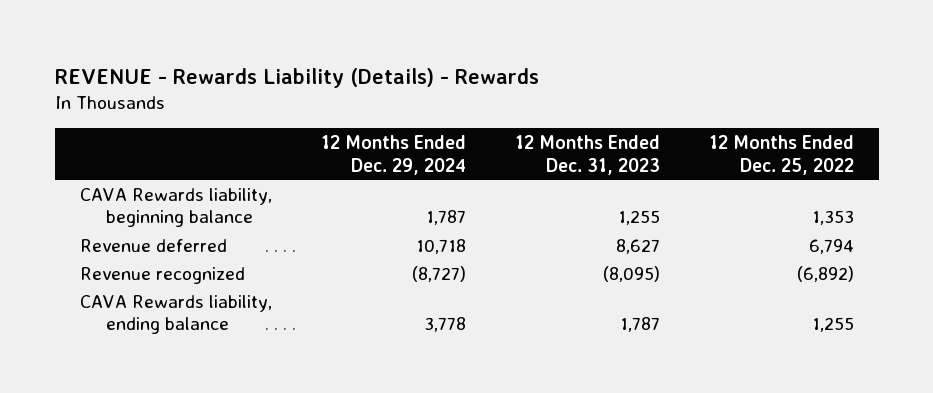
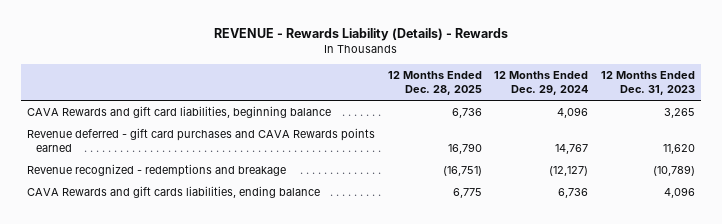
- | 12 Months Ended Dec. 29, 2024 | 12 Months Ended Dec. 31, 2023 | 12 Months Ended Dec. 25, 2022
+ | 12 Months Ended Dec. 28, 2025 | 12 Months Ended Dec. 29, 2024 | 12 Months Ended Dec. 31, 2023
- CAVA Rewards liability, beginning balance | 1,787 | 1,255 | 1,353
- Revenue deferred | 10,718 | 8,627 | 6,794
- Revenue recognized | (8,727) | (8,095) | (6,892)
- CAVA Rewards liability, ending balance | 3,778 | 1,787 | 1,255
+ CAVA Rewards and gift card liabilities, beginning balance | 6,736 | 4,096 | 3,265
+ Revenue deferred - gift card purchases and CAVA Rewards points earned | 16,790 | 14,767 | 11,620
+ Revenue recognized - redemptions and breakage | (16,751) | (12,127) | (10,789)
+ CAVA Rewards and gift cards liabilities, ending balance | 6,775 | 6,736 | 4,096

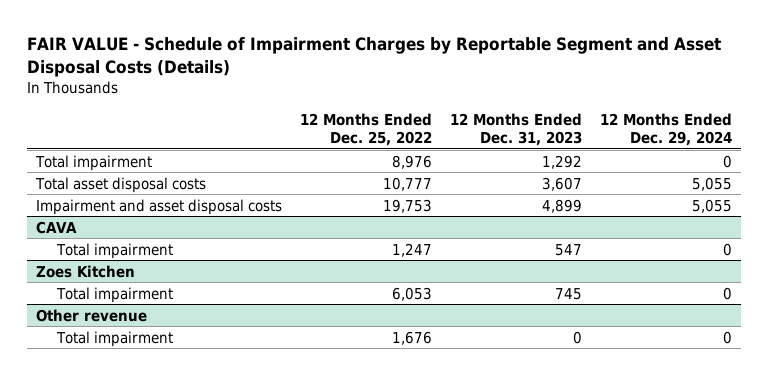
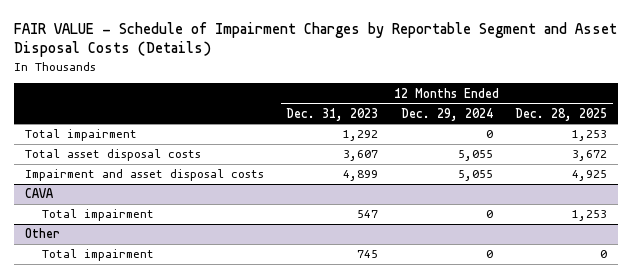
- | 12 Months Ended Dec. 25, 2022 | 12 Months Ended Dec. 31, 2023 | 12 Months Ended Dec. 29, 2024
+ | 12 Months Ended Dec. 31, 2023 | 12 Months Ended Dec. 29, 2024 | 12 Months Ended Dec. 28, 2025
- Zoes Kitchen
+ Other
- Other revenue
- Total impairment | 1,676 | 0 | 0

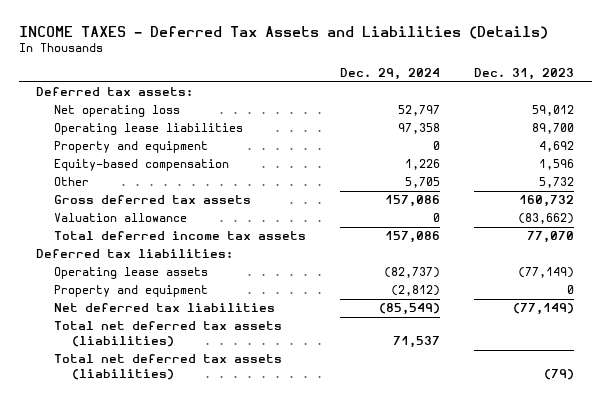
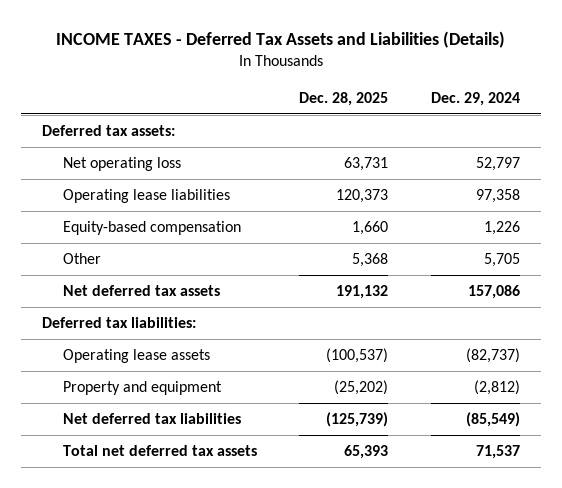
- | Dec. 29, 2024 | Dec. 31, 2023
+ | Dec. 28, 2025 | Dec. 29, 2024
- Property and equipment | 0 | 4,692
- Gross deferred tax assets | 157,086 | 160,732
- Valuation allowance | 0 | (83,662)
- Total deferred income tax assets | 157,086 | 77,070
+ Net deferred tax assets | 191,132 | 157,086
- Total net deferred tax assets (liabilities) | 71,537 |
- Total net deferred tax assets (liabilities) | | (79)
+ Total net deferred tax assets | 65,393 | 71,537

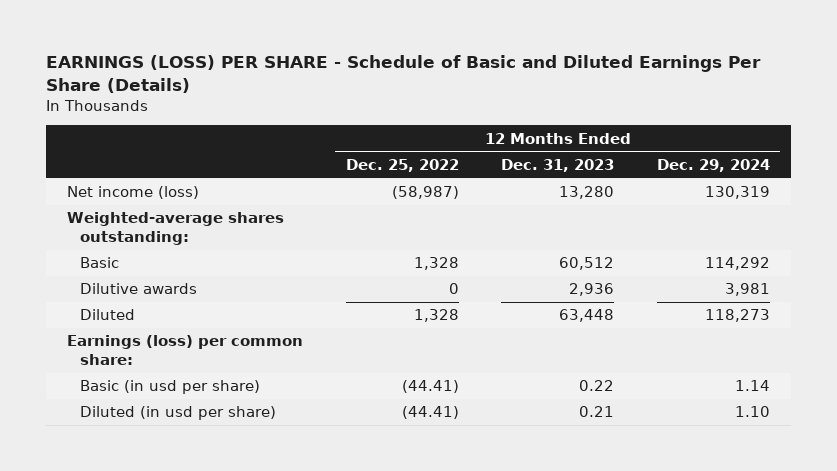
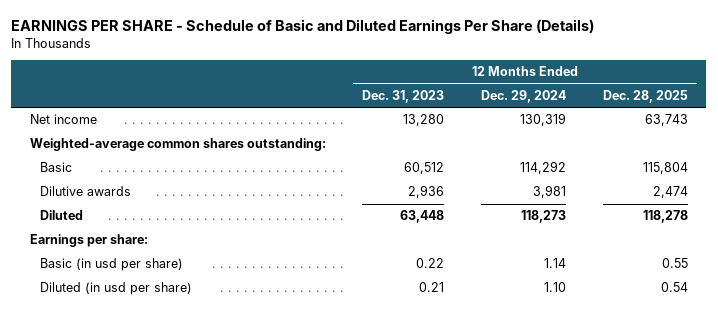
- EARNINGS (LOSS) PER SHARE - Schedule of Basic and Diluted Earnings Per Share (Details)
+ EARNINGS PER SHARE - Schedule of Basic and Diluted Earnings Per Share (Details)
- | 12 Months Ended Dec. 25, 2022 | 12 Months Ended Dec. 31, 2023 | 12 Months Ended Dec. 29, 2024
+ | 12 Months Ended Dec. 31, 2023 | 12 Months Ended Dec. 29, 2024 | 12 Months Ended Dec. 28, 2025
- Net income (loss) | (58,987) | 13,280 | 130,319
- Weighted-average shares outstanding:
+ Net income | 13,280 | 130,319 | 63,743
+ Weighted-average common shares outstanding:
- Earnings (loss) per common share:
+ Earnings per share:

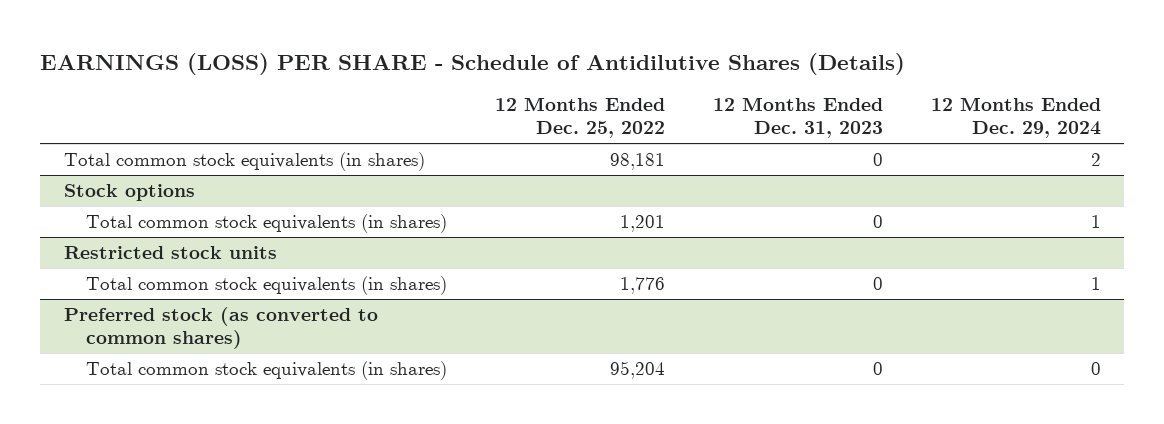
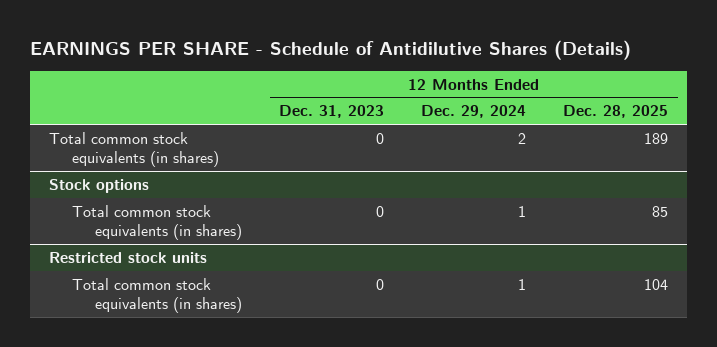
- EARNINGS (LOSS) PER SHARE - Schedule of Antidilutive Shares (Details)
+ EARNINGS PER SHARE - Schedule of Antidilutive Shares (Details)
- | 12 Months Ended Dec. 25, 2022 | 12 Months Ended Dec. 31, 2023 | 12 Months Ended Dec. 29, 2024
+ | 12 Months Ended Dec. 31, 2023 | 12 Months Ended Dec. 29, 2024 | 12 Months Ended Dec. 28, 2025
- Preferred stock (as converted to common shares)
- Total common stock equivalents (in shares) | 95,204 | 0 | 0

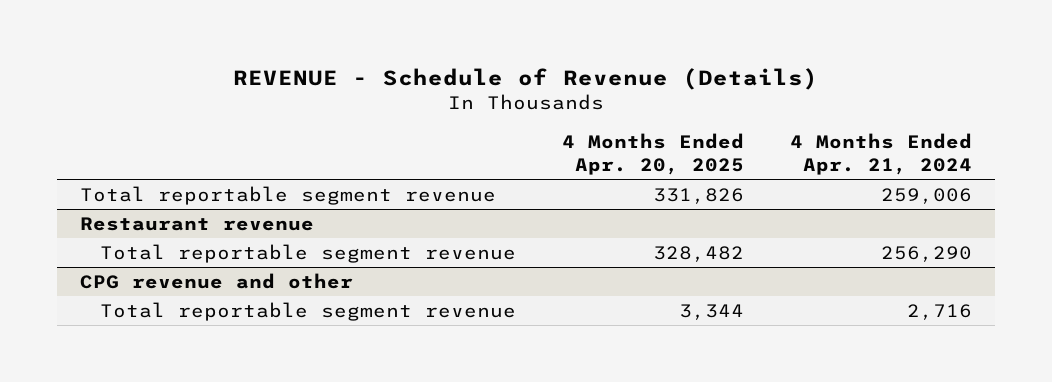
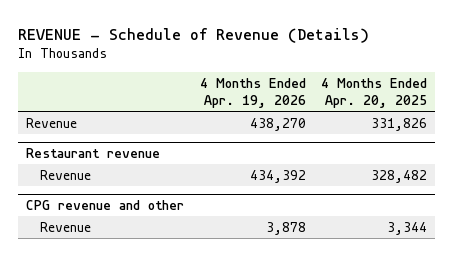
- | 4 Months Ended Apr. 20, 2025 | 4 Months Ended Apr. 21, 2024
+ | 4 Months Ended Apr. 19, 2026 | 4 Months Ended Apr. 20, 2025
- Total reportable segment revenue | 331,826 | 259,006
+ Revenue | 438,270 | 331,826
@ Restaurant revenue
- Total reportable segment revenue | 328,482 | 256,290
+ Revenue | 434,392 | 328,482
@ CPG revenue and other
- Total reportable segment revenue | 3,344 | 2,716
+ Revenue | 3,878 | 3,344

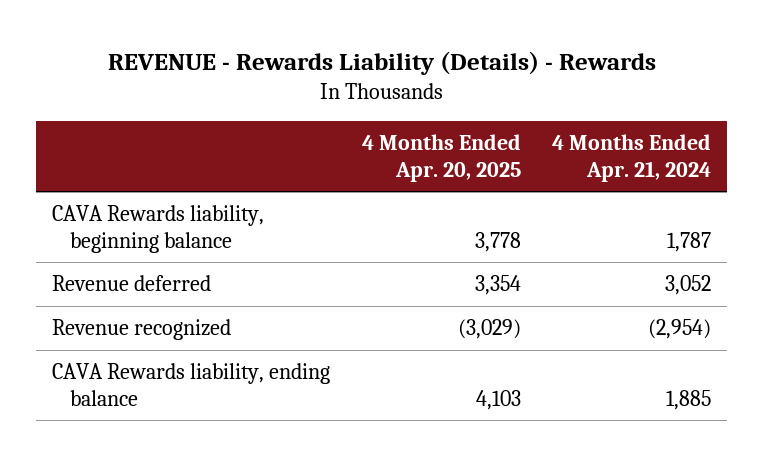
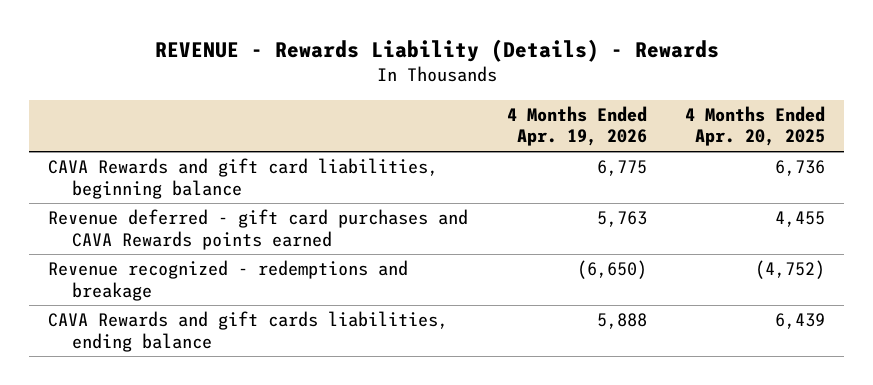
- | 4 Months Ended Apr. 20, 2025 | 4 Months Ended Apr. 21, 2024
+ | 4 Months Ended Apr. 19, 2026 | 4 Months Ended Apr. 20, 2025
- CAVA Rewards liability, beginning balance | 3,778 | 1,787
- Revenue deferred | 3,354 | 3,052
- Revenue recognized | (3,029) | (2,954)
- CAVA Rewards liability, ending balance | 4,103 | 1,885
+ CAVA Rewards and gift card liabilities, beginning balance | 6,775 | 6,736
+ Revenue deferred - gift card purchases and CAVA Rewards points earned | 5,763 | 4,455
+ Revenue recognized - redemptions and breakage | (6,650) | (4,752)
+ CAVA Rewards and gift cards liabilities, ending balance | 5,888 | 6,439

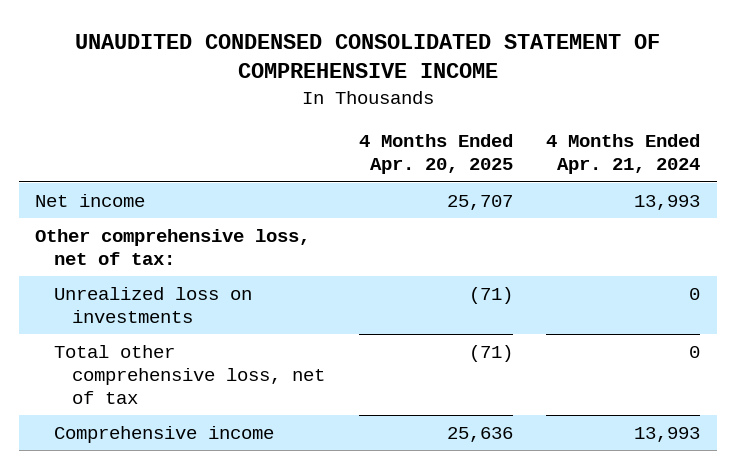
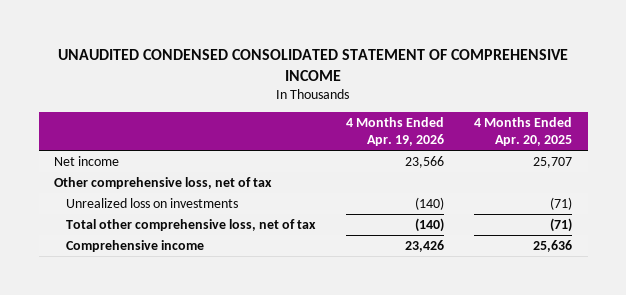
- | 4 Months Ended Apr. 20, 2025 | 4 Months Ended Apr. 21, 2024
+ | 4 Months Ended Apr. 19, 2026 | 4 Months Ended Apr. 20, 2025
- Other comprehensive loss, net of tax:
+ Other comprehensive loss, net of tax

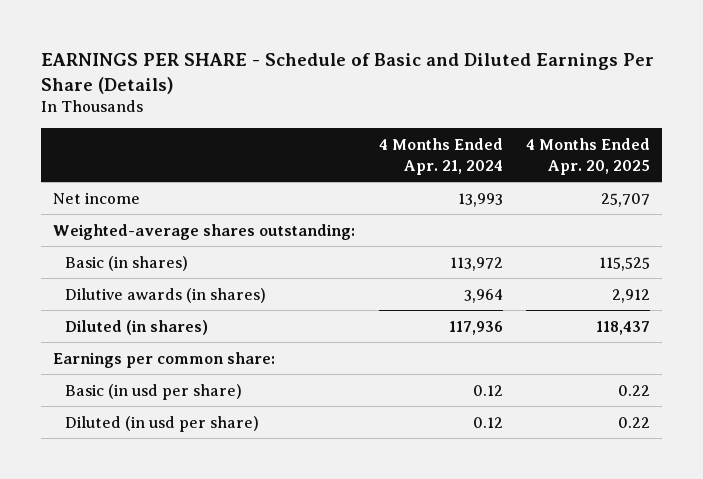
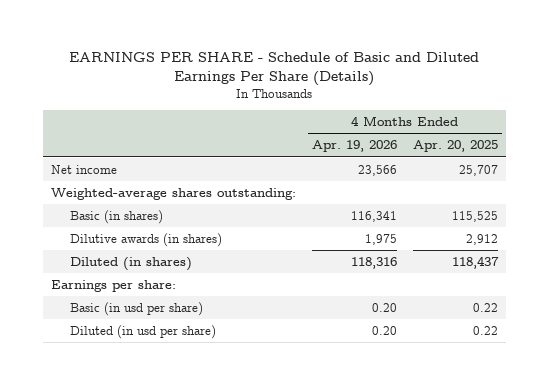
- | 4 Months Ended Apr. 21, 2024 | 4 Months Ended Apr. 20, 2025
+ | 4 Months Ended Apr. 19, 2026 | 4 Months Ended Apr. 20, 2025
- Earnings per common share:
+ Earnings per share:

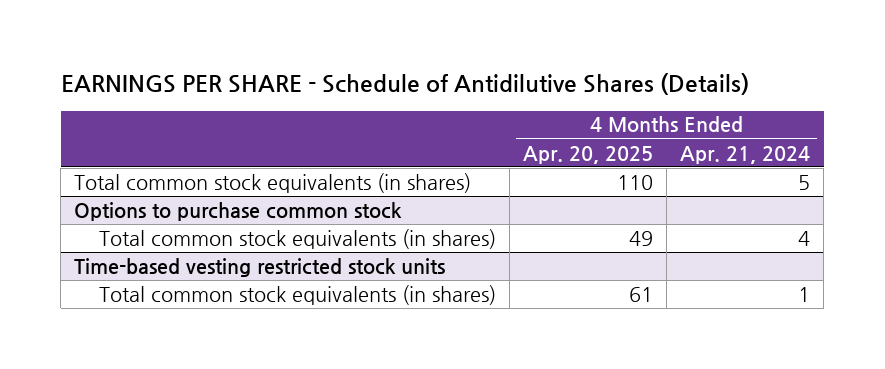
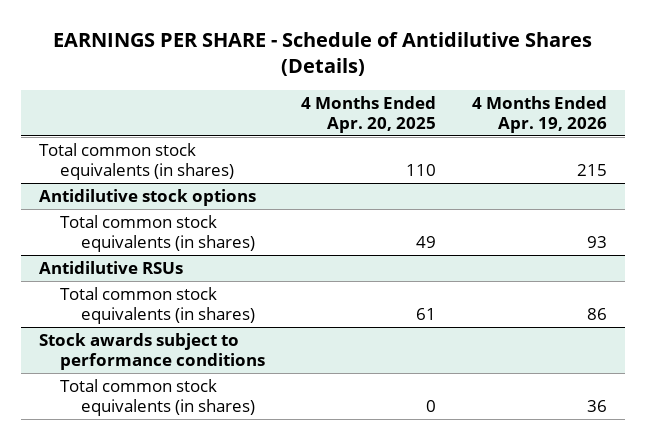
- | 4 Months Ended Apr. 20, 2025 | 4 Months Ended Apr. 21, 2024
+ | 4 Months Ended Apr. 20, 2025 | 4 Months Ended Apr. 19, 2026
- Options to purchase common stock
+ Antidilutive stock options
- Time-based vesting restricted stock units
+ Antidilutive RSUs
+ Stock awards subject to performance conditions
+ Total common stock equivalents (in shares) | 0 | 36

